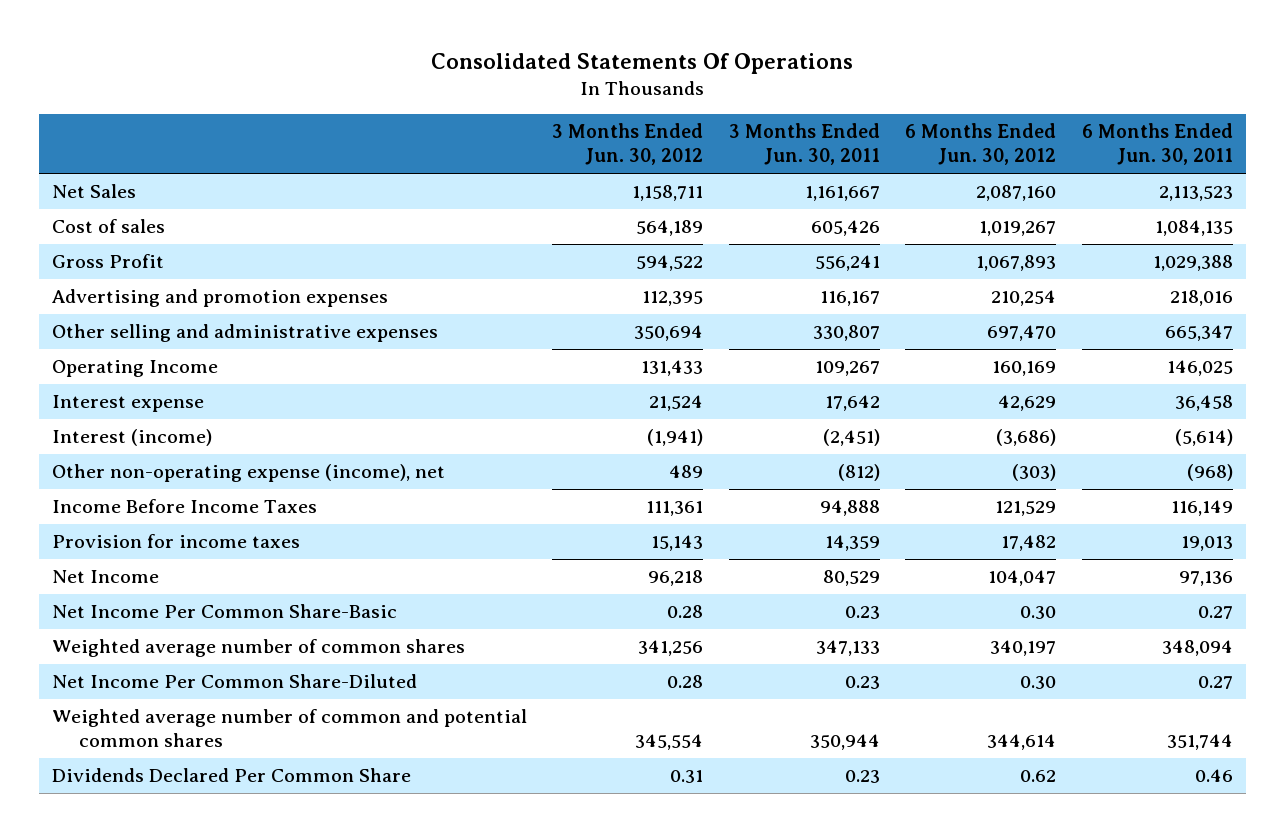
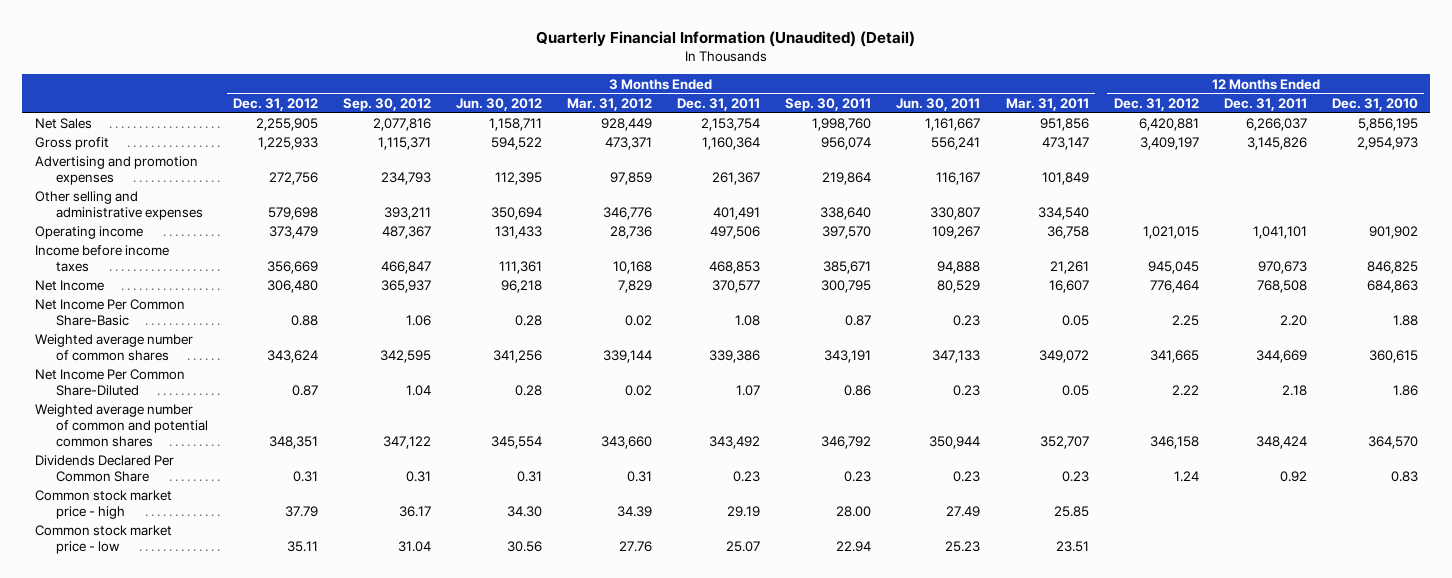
- Consolidated Statements Of Operations
+ Quarterly Financial Information (Unaudited) (Detail)
- | 3 Months Ended Jun. 30, 2012 | 3 Months Ended Jun. 30, 2011 | 6 Months Ended Jun. 30, 2012 | 6 Months Ended Jun. 30, 2011
+ | 3 Months Ended Dec. 31, 2012 | 3 Months Ended Sep. 30, 2012 | 3 Months Ended Jun. 30, 2012 | 3 Months Ended Mar. 31, 2012 | 3 Months Ended Dec. 31, 2011 | 3 Months Ended Sep. 30, 2011 | 3 Months Ended Jun. 30, 2011 | 3 Months Ended Mar. 31, 2011 | 12 Months Ended Dec. 31, 2012 | 12 Months Ended Dec. 31, 2011 | 12 Months Ended Dec. 31, 2010
- Cost of sales | 564,189 | 605,426 | 1,019,267 | 1,084,135
- Gross Profit | 594,522 | 556,241 | 1,067,893 | 1,029,388
+ Gross profit | 1,225,933 | 1,115,371 | 594,522 | 473,371 | 1,160,364 | 956,074 | 556,241 | 473,147 | 3,409,197 | 3,145,826 | 2,954,973
- Operating Income | 131,433 | 109,267 | 160,169 | 146,025
- Interest expense | 21,524 | 17,642 | 42,629 | 36,458
- Interest (income) | (1,941) | (2,451) | (3,686) | (5,614)
- Other non-operating expense (income), net | 489 | (812) | (303) | (968)
- Income Before Income Taxes | 111,361 | 94,888 | 121,529 | 116,149
- Provision for income taxes | 15,143 | 14,359 | 17,482 | 19,013
+ Operating income | 373,479 | 487,367 | 131,433 | 28,736 | 497,506 | 397,570 | 109,267 | 36,758 | 1,021,015 | 1,041,101 | 901,902
+ Income before income taxes | 356,669 | 466,847 | 111,361 | 10,168 | 468,853 | 385,671 | 94,888 | 21,261 | 945,045 | 970,673 | 846,825
+ Common stock market price - high | 37.79 | 36.17 | 34.30 | 34.39 | 29.19 | 28.00 | 27.49 | 25.85 | | |
+ Common stock market price - low | 35.11 | 31.04 | 30.56 | 27.76 | 25.07 | 22.94 | 25.23 | 23.51 | | |

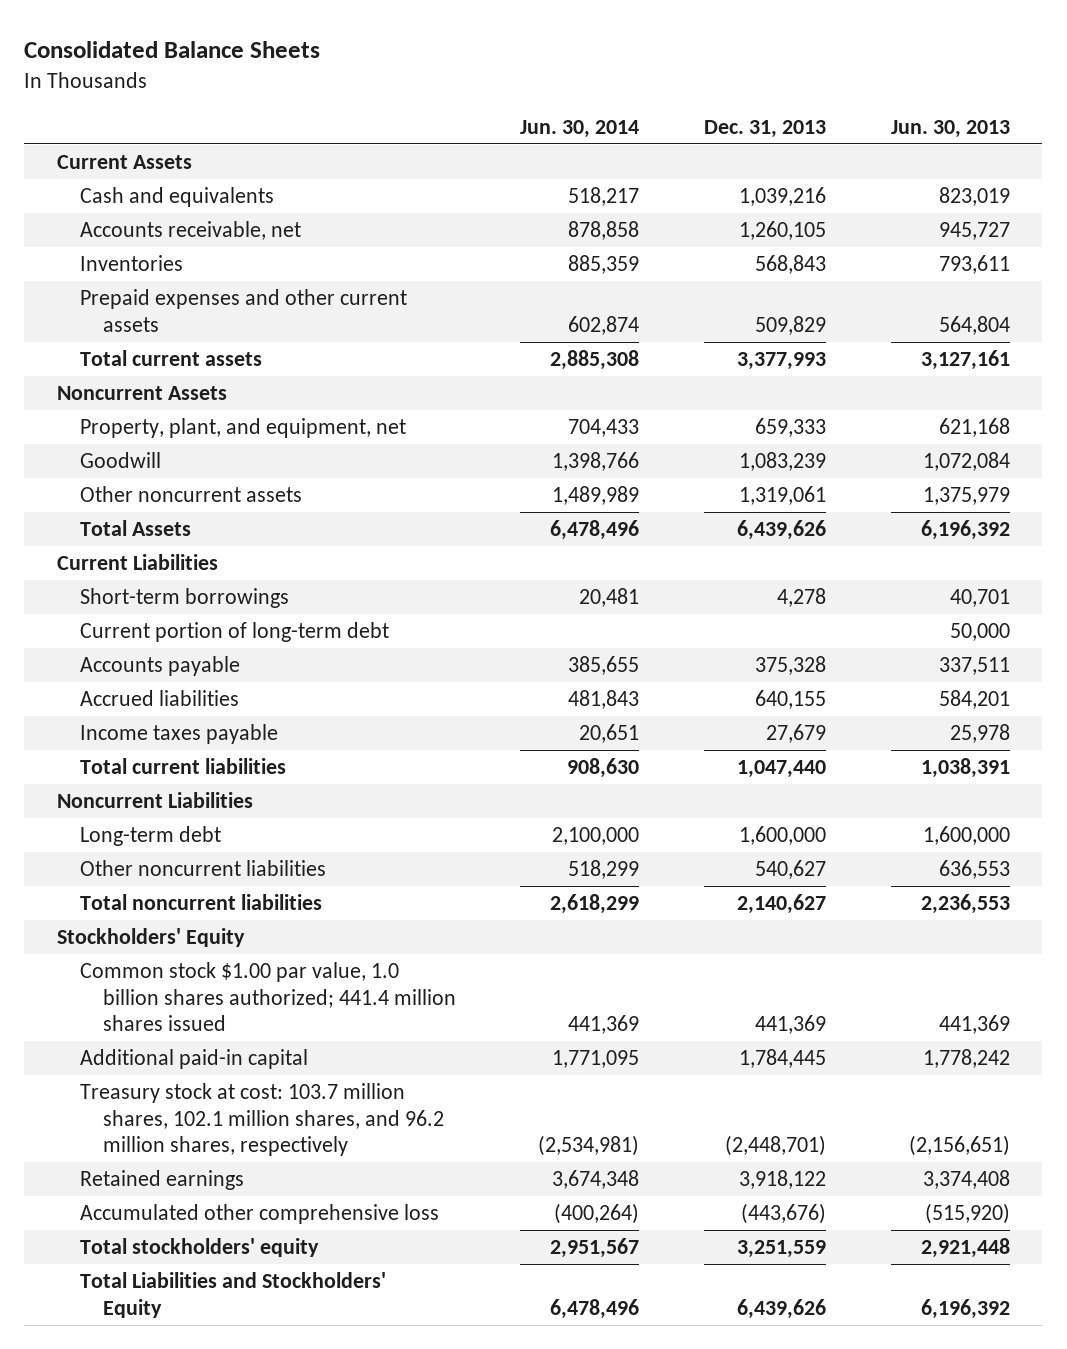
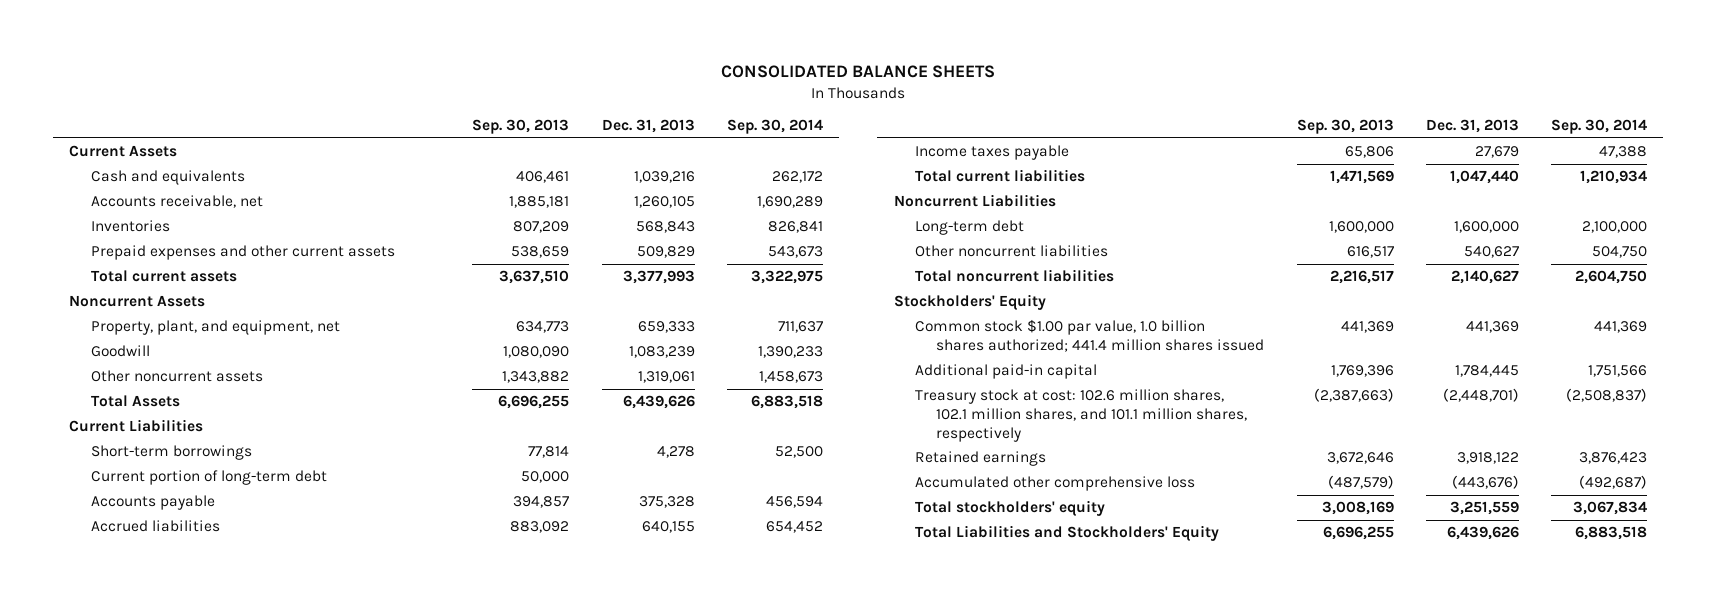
- Consolidated Balance Sheets
+ CONSOLIDATED BALANCE SHEETS
- | Jun. 30, 2014 | Dec. 31, 2013 | Jun. 30, 2013
+ | Sep. 30, 2013 | Dec. 31, 2013 | Sep. 30, 2014
- Treasury stock at cost: 103.7 million shares, 102.1 million shares, and 96.2 million shares, respectively | (2,534,981) | (2,448,701) | (2,156,651)
+ Treasury stock at cost: 102.6 million shares, 102.1 million shares, and 101.1 million shares, respectively | (2,387,663) | (2,448,701) | (2,508,837)

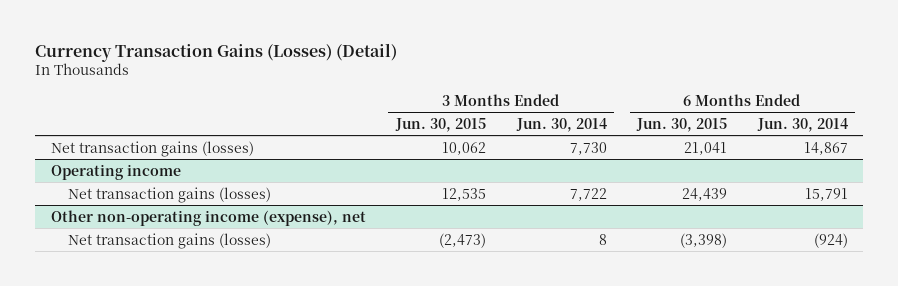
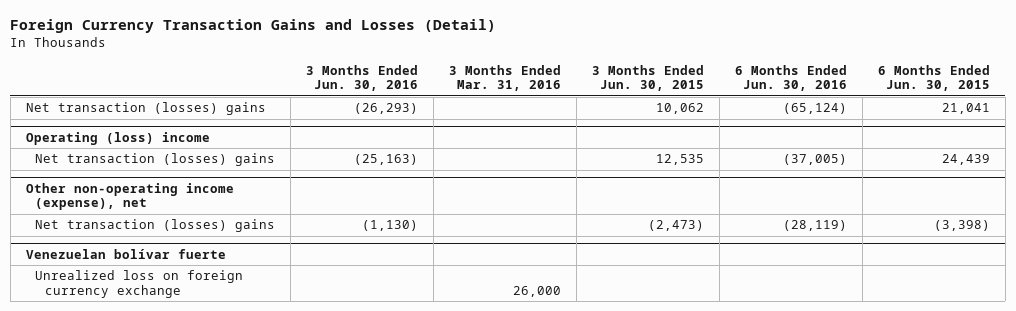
- Currency Transaction Gains (Losses) (Detail)
+ Foreign Currency Transaction Gains and Losses (Detail)
- | 3 Months Ended Jun. 30, 2015 | 3 Months Ended Jun. 30, 2014 | 6 Months Ended Jun. 30, 2015 | 6 Months Ended Jun. 30, 2014
+ | 3 Months Ended Jun. 30, 2016 | 3 Months Ended Mar. 31, 2016 | 3 Months Ended Jun. 30, 2015 | 6 Months Ended Jun. 30, 2016 | 6 Months Ended Jun. 30, 2015
- Net transaction gains (losses) | 10,062 | 7,730 | 21,041 | 14,867
- Operating income
- Net transaction gains (losses) | 12,535 | 7,722 | 24,439 | 15,791
+ Net transaction (losses) gains | (26,293) | | 10,062 | (65,124) | 21,041
+ Operating (loss) income
+ Net transaction (losses) gains | (25,163) | | 12,535 | (37,005) | 24,439
@ Other non-operating income (expense), net
- Net transaction gains (losses) | (2,473) | 8 | (3,398) | (924)
+ Net transaction (losses) gains | (1,130) | | (2,473) | (28,119) | (3,398)
+ Venezuelan bolívar fuerte
+ Unrealized loss on foreign currency exchange | | 26,000 | | |

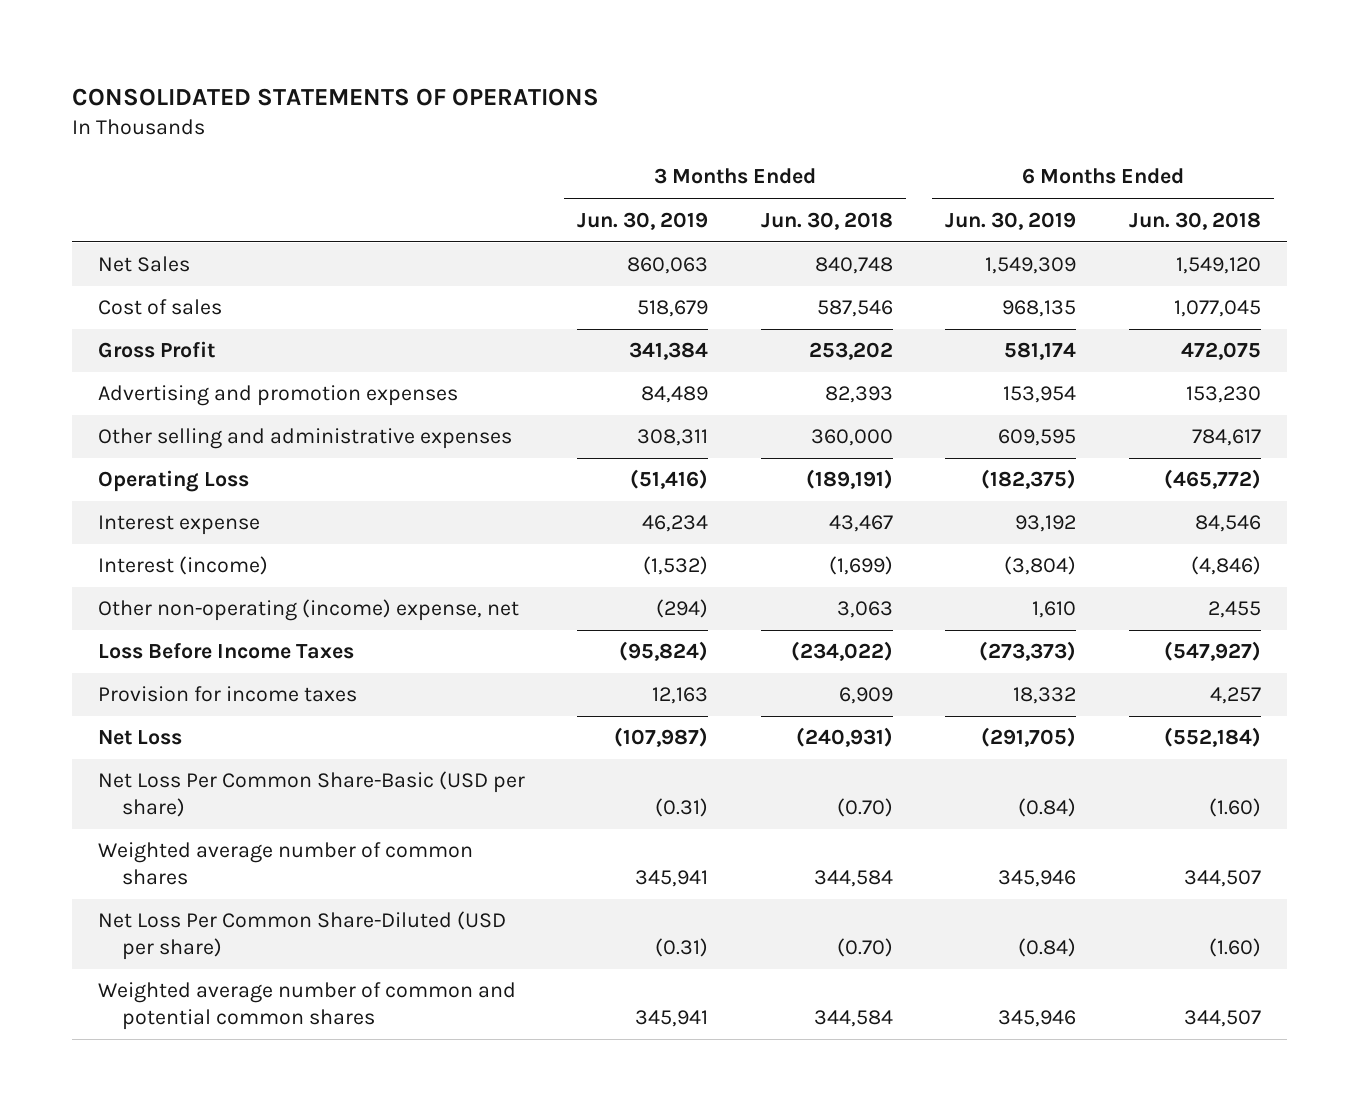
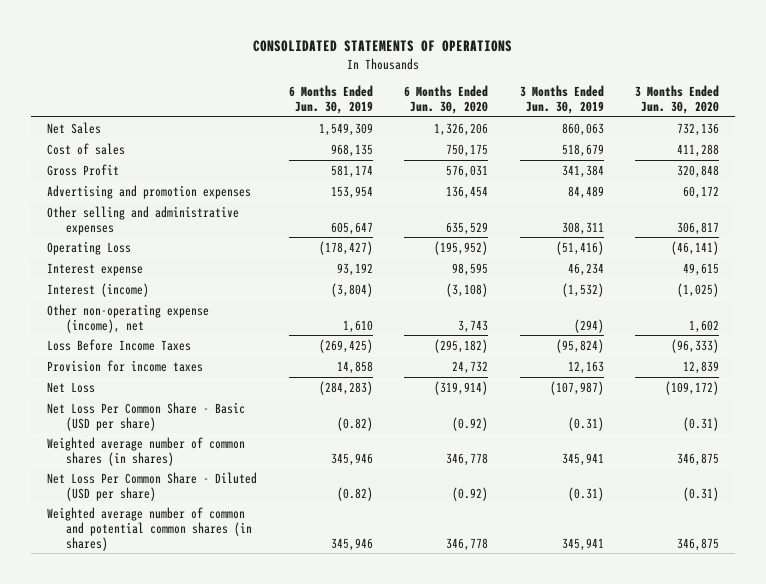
- | 3 Months Ended Jun. 30, 2019 | 3 Months Ended Jun. 30, 2018 | 6 Months Ended Jun. 30, 2019 | 6 Months Ended Jun. 30, 2018
+ | 6 Months Ended Jun. 30, 2019 | 6 Months Ended Jun. 30, 2020 | 3 Months Ended Jun. 30, 2019 | 3 Months Ended Jun. 30, 2020
- Other selling and administrative expenses | 308,311 | 360,000 | 609,595 | 784,617
- Operating Loss | (51,416) | (189,191) | (182,375) | (465,772)
+ Other selling and administrative expenses | 605,647 | 635,529 | 308,311 | 306,817
+ Operating Loss | (178,427) | (195,952) | (51,416) | (46,141)
- Other non-operating (income) expense, net | (294) | 3,063 | 1,610 | 2,455
- Loss Before Income Taxes | (95,824) | (234,022) | (273,373) | (547,927)
- Provision for income taxes | 12,163 | 6,909 | 18,332 | 4,257
- Net Loss | (107,987) | (240,931) | (291,705) | (552,184)
- Net Loss Per Common Share-Basic (USD per share) | (0.31) | (0.70) | (0.84) | (1.60)
- Weighted average number of common shares | 345,941 | 344,584 | 345,946 | 344,507
- Net Loss Per Common Share-Diluted (USD per share) | (0.31) | (0.70) | (0.84) | (1.60)
- Weighted average number of common and potential common shares | 345,941 | 344,584 | 345,946 | 344,507
+ Other non-operating expense (income), net | 1,610 | 3,743 | (294) | 1,602
+ Loss Before Income Taxes | (269,425) | (295,182) | (95,824) | (96,333)
+ Provision for income taxes | 14,858 | 24,732 | 12,163 | 12,839
+ Net Loss | (284,283) | (319,914) | (107,987) | (109,172)
+ Net Loss Per Common Share - Basic (USD per share) | (0.82) | (0.92) | (0.31) | (0.31)
+ Weighted average number of common shares (in shares) | 345,946 | 346,778 | 345,941 | 346,875
+ Net Loss Per Common Share - Diluted (USD per share) | (0.82) | (0.92) | (0.31) | (0.31)
+ Weighted average number of common and potential common shares (in shares) | 345,946 | 346,778 | 345,941 | 346,875

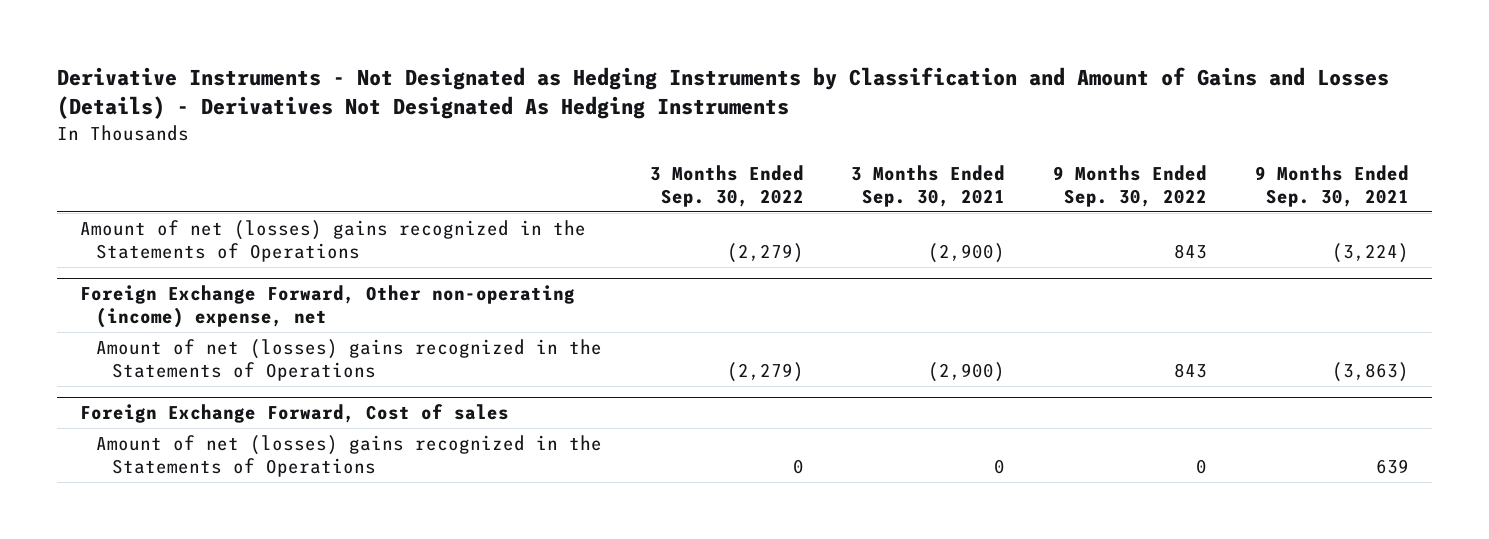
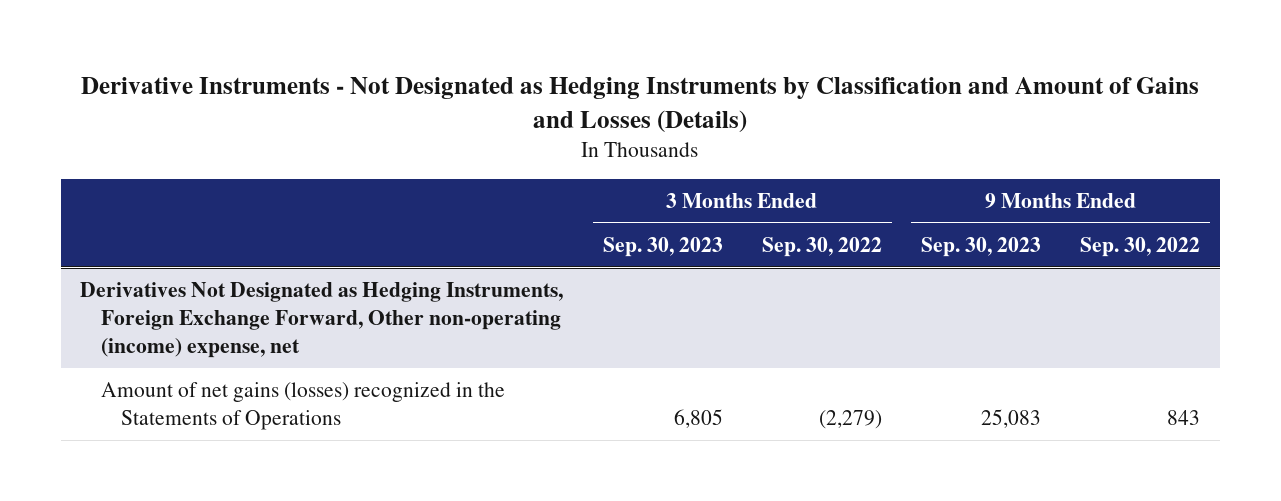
- Derivative Instruments - Not Designated as Hedging Instruments by Classification and Amount of Gains and Losses (Details) - Derivatives Not Designated As Hedging Instruments
+ Derivative Instruments - Not Designated as Hedging Instruments by Classification and Amount of Gains and Losses (Details)
- | 3 Months Ended Sep. 30, 2022 | 3 Months Ended Sep. 30, 2021 | 9 Months Ended Sep. 30, 2022 | 9 Months Ended Sep. 30, 2021
+ | 3 Months Ended Sep. 30, 2023 | 3 Months Ended Sep. 30, 2022 | 9 Months Ended Sep. 30, 2023 | 9 Months Ended Sep. 30, 2022
- Amount of net (losses) gains recognized in the Statements of Operations | (2,279) | (2,900) | 843 | (3,224)
- Foreign Exchange Forward, Other non-operating (income) expense, net
- Amount of net (losses) gains recognized in the Statements of Operations | (2,279) | (2,900) | 843 | (3,863)
- Foreign Exchange Forward, Cost of sales
- Amount of net (losses) gains recognized in the Statements of Operations | 0 | 0 | 0 | 639
+ Derivatives Not Designated as Hedging Instruments, Foreign Exchange Forward, Other non-operating (income) expense, net
+ Amount of net gains (losses) recognized in the Statements of Operations | 6,805 | (2,279) | 25,083 | 843

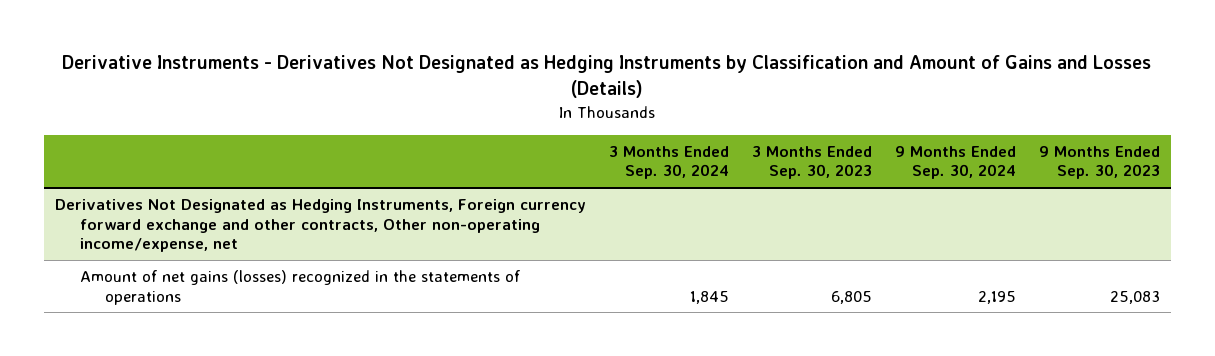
- Derivative Instruments - Not Designated as Hedging Instruments by Classification and Amount of Gains and Losses (Details)
+ Derivative Instruments - Derivatives Not Designated as Hedging Instruments by Classification and Amount of Gains and Losses (Details)
- | 3 Months Ended Sep. 30, 2023 | 3 Months Ended Sep. 30, 2022 | 9 Months Ended Sep. 30, 2023 | 9 Months Ended Sep. 30, 2022
+ | 3 Months Ended Sep. 30, 2024 | 3 Months Ended Sep. 30, 2023 | 9 Months Ended Sep. 30, 2024 | 9 Months Ended Sep. 30, 2023
- Derivatives Not Designated as Hedging Instruments, Foreign Exchange Forward, Other non-operating (income) expense, net
- Amount of net gains (losses) recognized in the Statements of Operations | 6,805 | (2,279) | 25,083 | 843
+ Derivatives Not Designated as Hedging Instruments, Foreign currency forward exchange and other contracts, Other non-operating income/expense, net
+ Amount of net gains (losses) recognized in the statements of operations | 1,845 | 6,805 | 2,195 | 25,083

